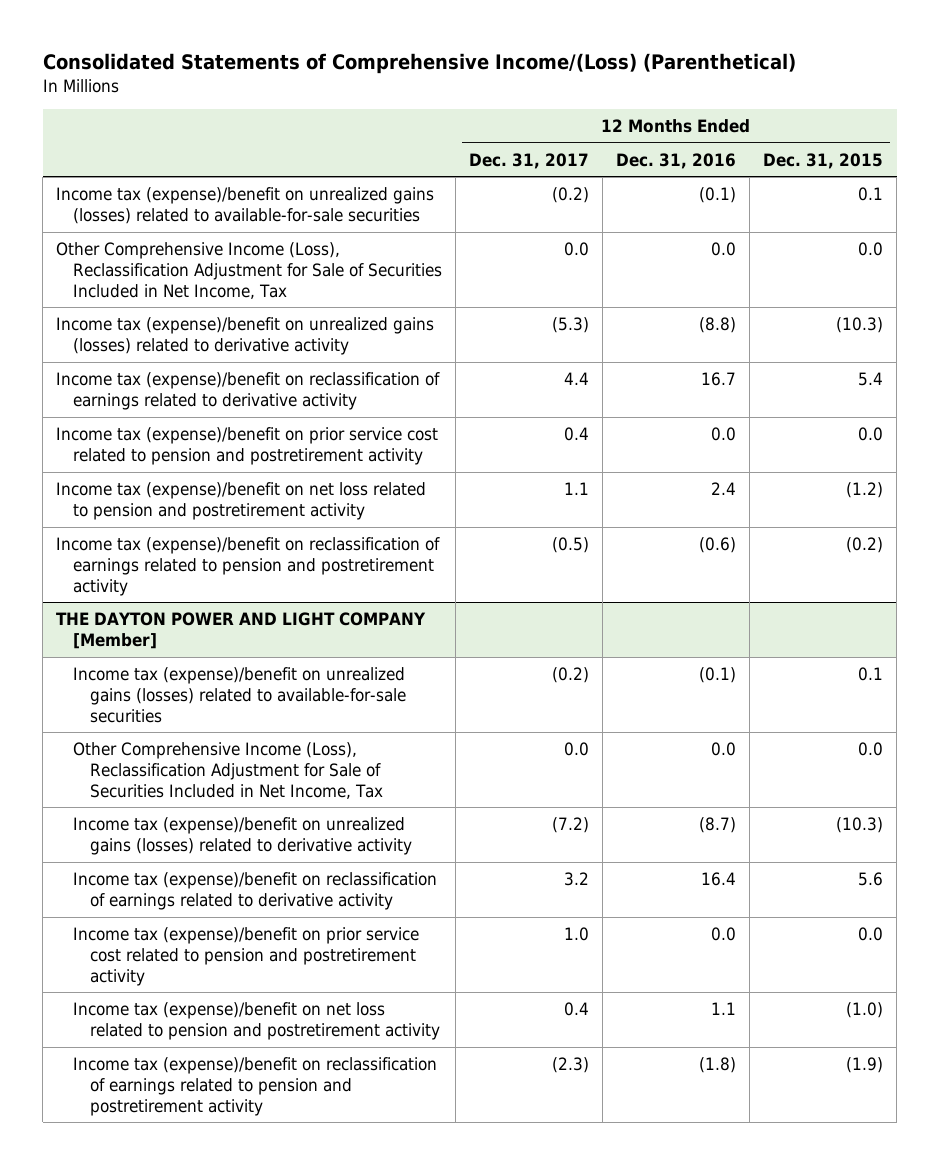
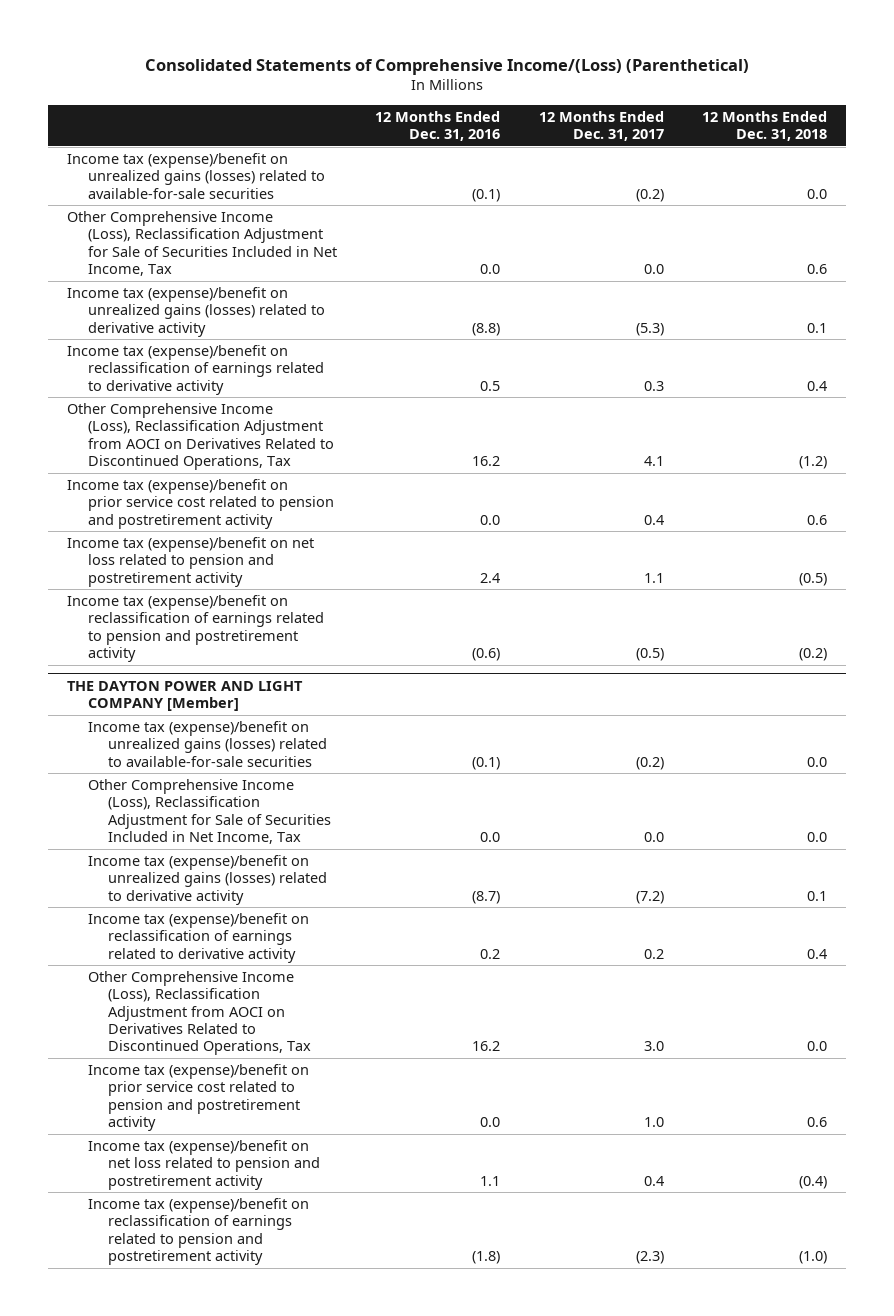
- | 12 Months Ended Dec. 31, 2017 | 12 Months Ended Dec. 31, 2016 | 12 Months Ended Dec. 31, 2015
+ | 12 Months Ended Dec. 31, 2016 | 12 Months Ended Dec. 31, 2017 | 12 Months Ended Dec. 31, 2018
- Income tax (expense)/benefit on reclassification of earnings related to derivative activity | 4.4 | 16.7 | 5.4
+ Income tax (expense)/benefit on reclassification of earnings related to derivative activity | 0.5 | 0.3 | 0.4
+ Other Comprehensive Income (Loss), Reclassification Adjustment from AOCI on Derivatives Related to Discontinued Operations, Tax | 16.2 | 4.1 | (1.2)
@ THE DAYTON POWER AND LIGHT COMPANY [Member]
- Income tax (expense)/benefit on reclassification of earnings related to derivative activity | 3.2 | 16.4 | 5.6
+ Income tax (expense)/benefit on reclassification of earnings related to derivative activity | 0.2 | 0.2 | 0.4
+ Other Comprehensive Income (Loss), Reclassification Adjustment from AOCI on Derivatives Related to Discontinued Operations, Tax | 16.2 | 3.0 | 0.0

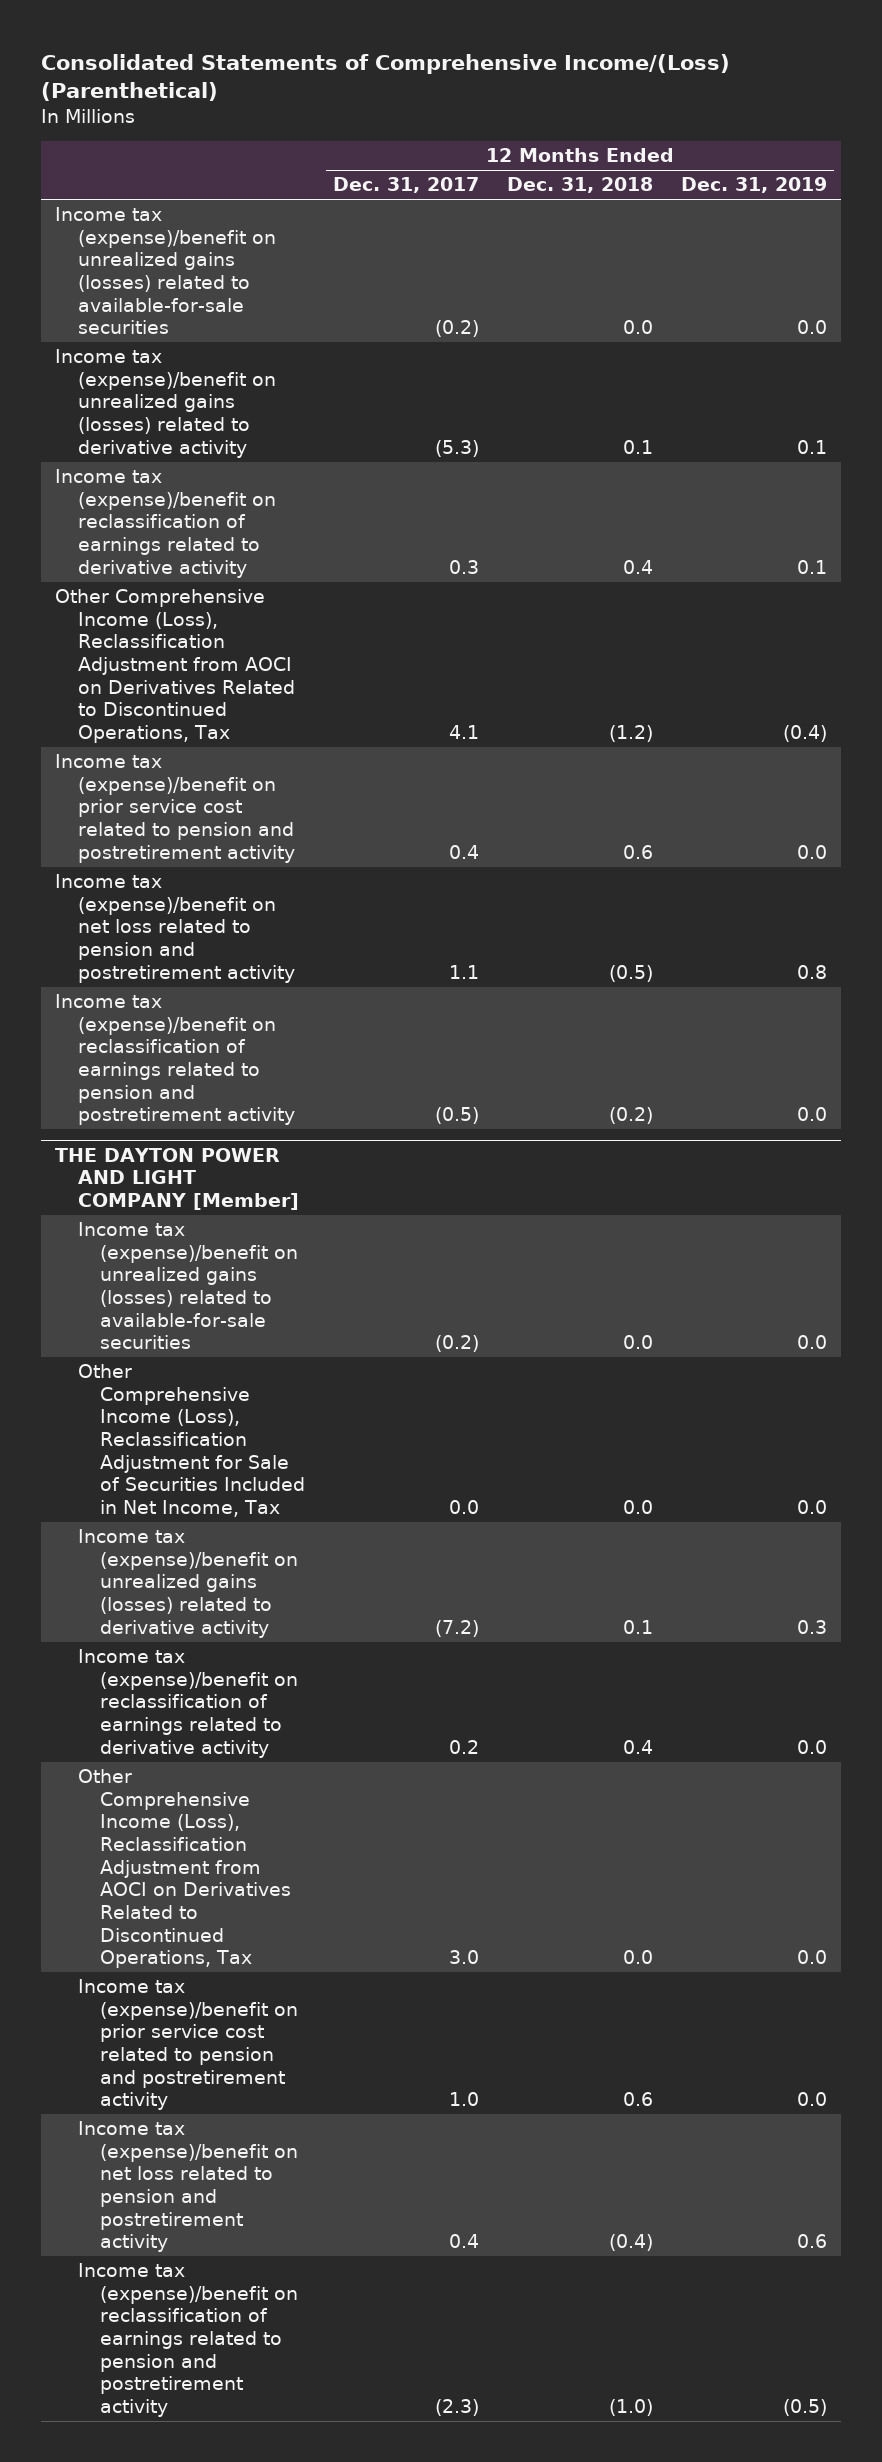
- | 12 Months Ended Dec. 31, 2016 | 12 Months Ended Dec. 31, 2017 | 12 Months Ended Dec. 31, 2018
+ | 12 Months Ended Dec. 31, 2017 | 12 Months Ended Dec. 31, 2018 | 12 Months Ended Dec. 31, 2019
- Other Comprehensive Income (Loss), Reclassification Adjustment for Sale of Securities Included in Net Income, Tax | 0.0 | 0.0 | 0.6

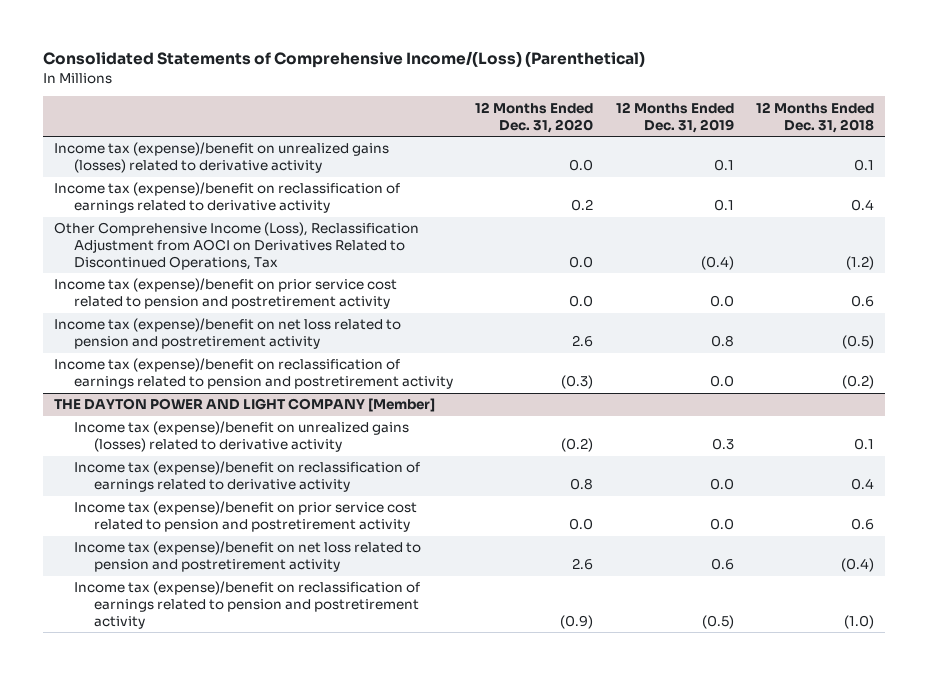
- | 12 Months Ended Dec. 31, 2017 | 12 Months Ended Dec. 31, 2018 | 12 Months Ended Dec. 31, 2019
+ | 12 Months Ended Dec. 31, 2020 | 12 Months Ended Dec. 31, 2019 | 12 Months Ended Dec. 31, 2018
- Income tax (expense)/benefit on unrealized gains (losses) related to available-for-sale securities | (0.2) | 0.0 | 0.0
@ THE DAYTON POWER AND LIGHT COMPANY [Member]
- Income tax (expense)/benefit on unrealized gains (losses) related to available-for-sale securities | (0.2) | 0.0 | 0.0
- Other Comprehensive Income (Loss), Reclassification Adjustment for Sale of Securities Included in Net Income, Tax | 0.0 | 0.0 | 0.0
- Other Comprehensive Income (Loss), Reclassification Adjustment from AOCI on Derivatives Related to Discontinued Operations, Tax | 3.0 | 0.0 | 0.0

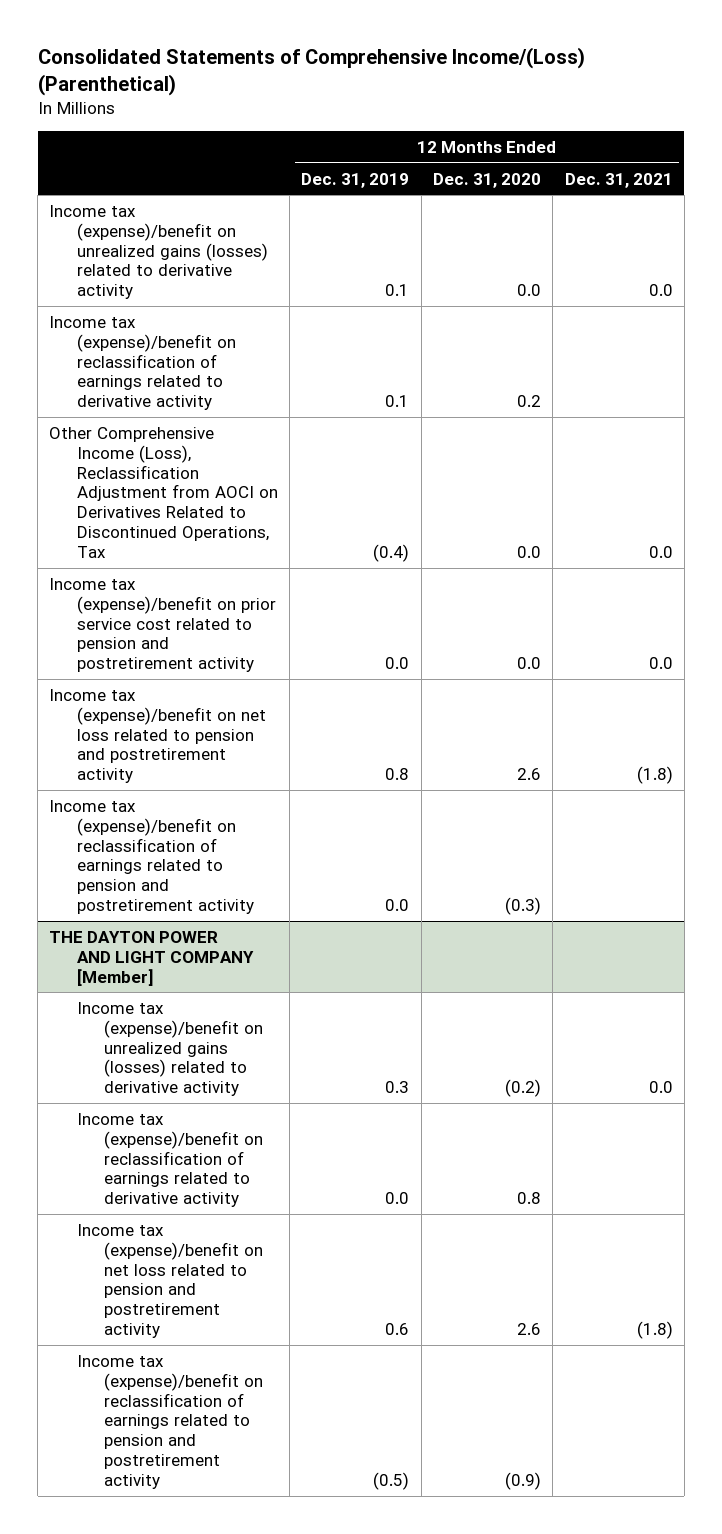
- | 12 Months Ended Dec. 31, 2020 | 12 Months Ended Dec. 31, 2019 | 12 Months Ended Dec. 31, 2018
+ | 12 Months Ended Dec. 31, 2019 | 12 Months Ended Dec. 31, 2020 | 12 Months Ended Dec. 31, 2021
@ THE DAYTON POWER AND LIGHT COMPANY [Member]
- Income tax (expense)/benefit on prior service cost related to pension and postretirement activity | 0.0 | 0.0 | 0.6

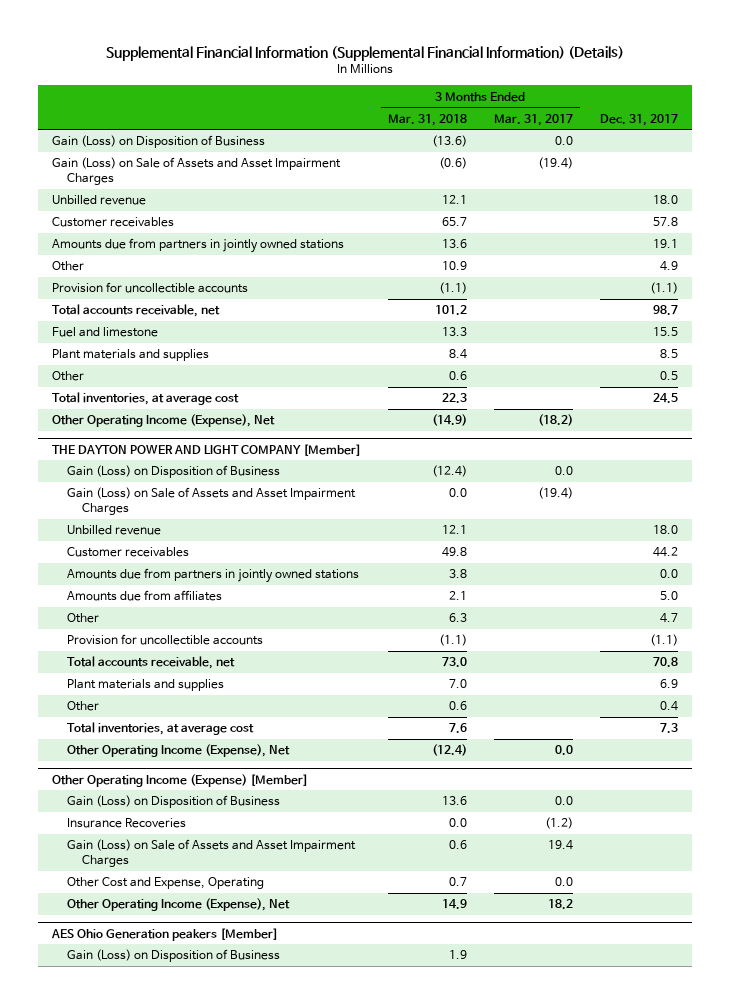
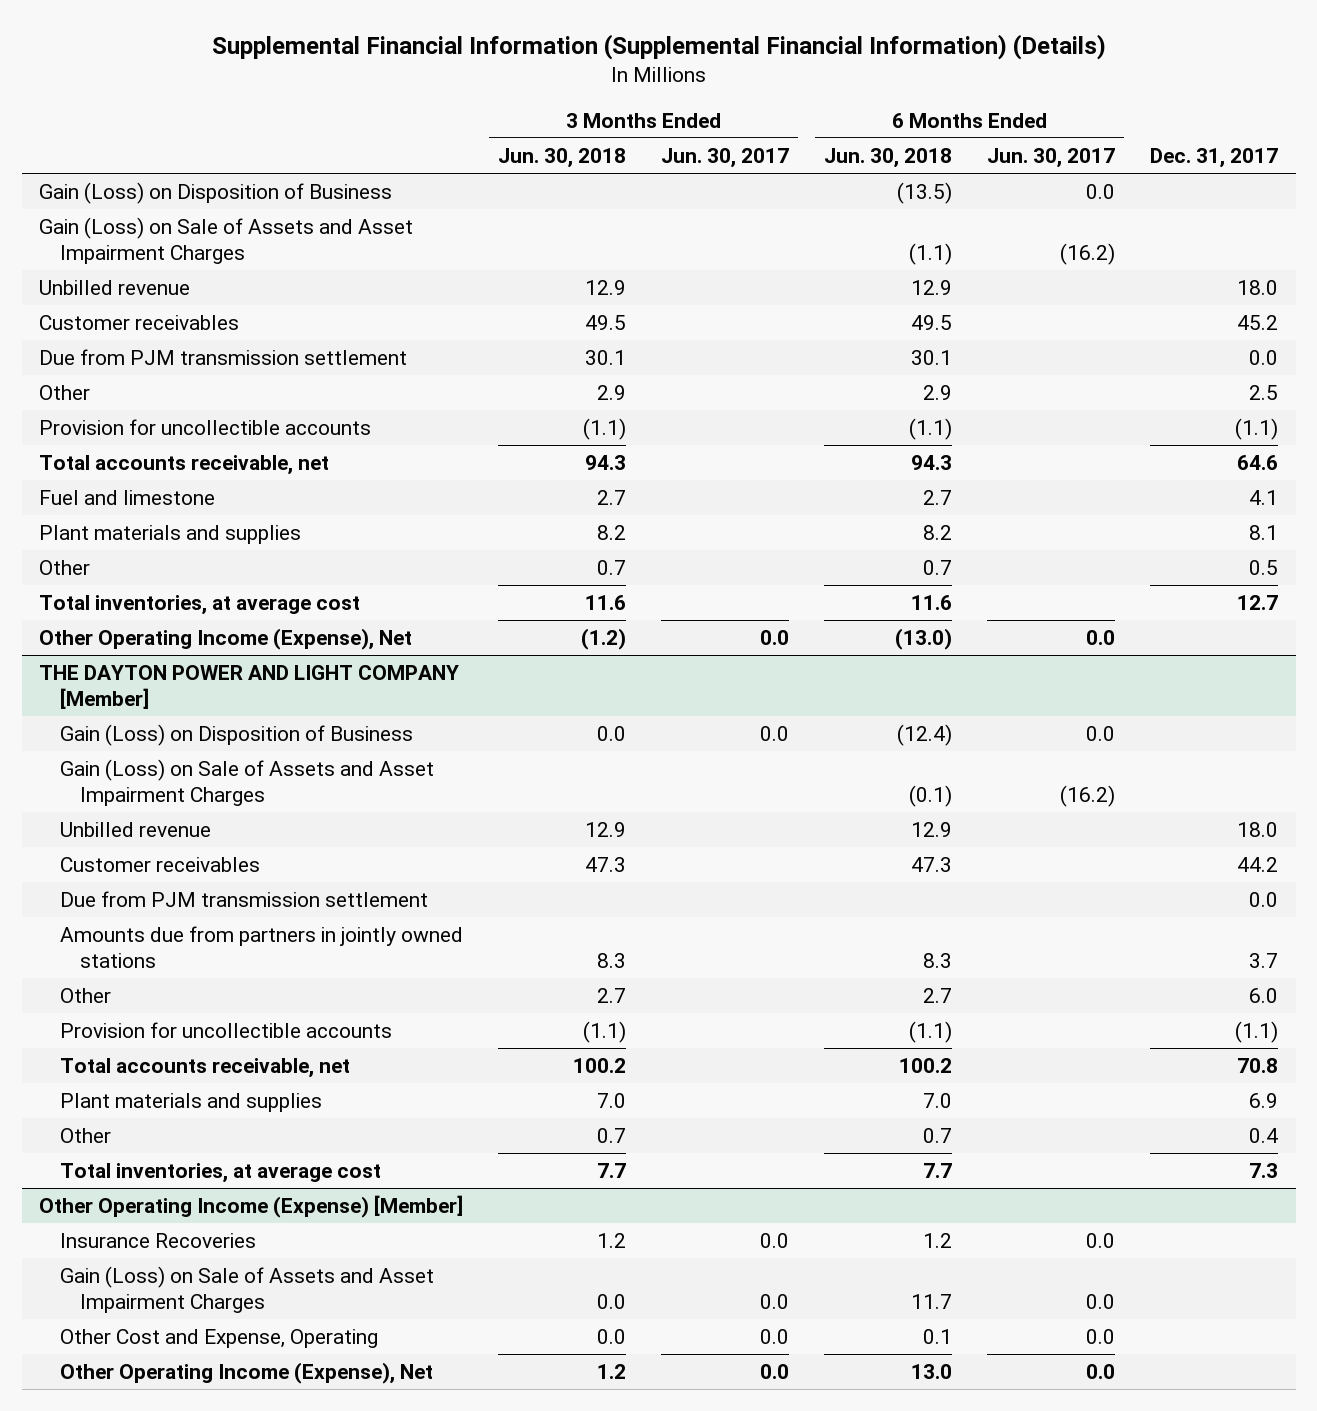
- | 3 Months Ended Mar. 31, 2018 | 3 Months Ended Mar. 31, 2017 | Dec. 31, 2017
+ | 3 Months Ended Jun. 30, 2018 | 3 Months Ended Jun. 30, 2017 | 6 Months Ended Jun. 30, 2018 | 6 Months Ended Jun. 30, 2017 | Dec. 31, 2017
- Customer receivables | 65.7 | | 57.8
- Amounts due from partners in jointly owned stations | 13.6 | | 19.1
- Other | 10.9 | | 4.9
+ Customer receivables | 49.5 | | 49.5 | | 45.2
+ Due from PJM transmission settlement | 30.1 | | 30.1 | | 0.0
+ Other | 2.9 | | 2.9 | | 2.5
- Total accounts receivable, net | 101.2 | | 98.7
- Fuel and limestone | 13.3 | | 15.5
- Plant materials and supplies | 8.4 | | 8.5
+ Total accounts receivable, net | 94.3 | | 94.3 | | 64.6
+ Fuel and limestone | 2.7 | | 2.7 | | 4.1
+ Plant materials and supplies | 8.2 | | 8.2 | | 8.1
- Total inventories, at average cost | 22.3 | | 24.5
+ Total inventories, at average cost | 11.6 | | 11.6 | | 12.7
@ THE DAYTON POWER AND LIGHT COMPANY [Member]
- Amounts due from partners in jointly owned stations | 3.8 | | 0.0
- Amounts due from affiliates | 2.1 | | 5.0
- Other | 6.3 | | 4.7
+ Due from PJM transmission settlement | | | | | 0.0
+ Amounts due from partners in jointly owned stations | 8.3 | | 8.3 | | 3.7
+ Other | 2.7 | | 2.7 | | 6.0
- Other Operating Income (Expense), Net | (12.4) | 0.0 |
@ Other Operating Income (Expense) [Member]
- Gain (Loss) on Disposition of Business | 13.6 | 0.0 |
- AES Ohio Generation peakers [Member]
- Gain (Loss) on Disposition of Business | 1.9 | |

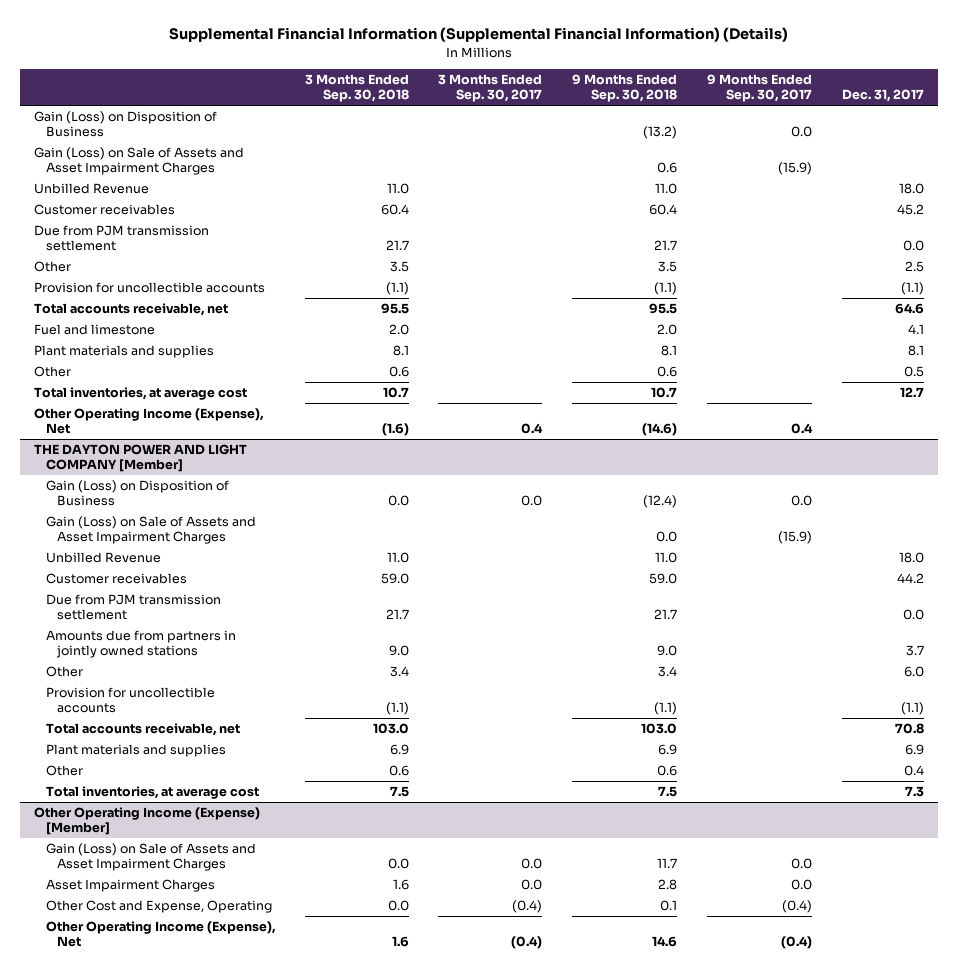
- | 3 Months Ended Jun. 30, 2018 | 3 Months Ended Jun. 30, 2017 | 6 Months Ended Jun. 30, 2018 | 6 Months Ended Jun. 30, 2017 | Dec. 31, 2017
+ | 3 Months Ended Sep. 30, 2018 | 3 Months Ended Sep. 30, 2017 | 9 Months Ended Sep. 30, 2018 | 9 Months Ended Sep. 30, 2017 | Dec. 31, 2017
- Unbilled revenue | 12.9 | | 12.9 | | 18.0
+ Unbilled Revenue | 11.0 | | 11.0 | | 18.0
@ THE DAYTON POWER AND LIGHT COMPANY [Member]
- Unbilled revenue | 12.9 | | 12.9 | | 18.0
+ Unbilled Revenue | 11.0 | | 11.0 | | 18.0
@ Other Operating Income (Expense) [Member]
- Insurance Recoveries | 1.2 | 0.0 | 1.2 | 0.0 |
+ Asset Impairment Charges | 1.6 | 0.0 | 2.8 | 0.0 |

